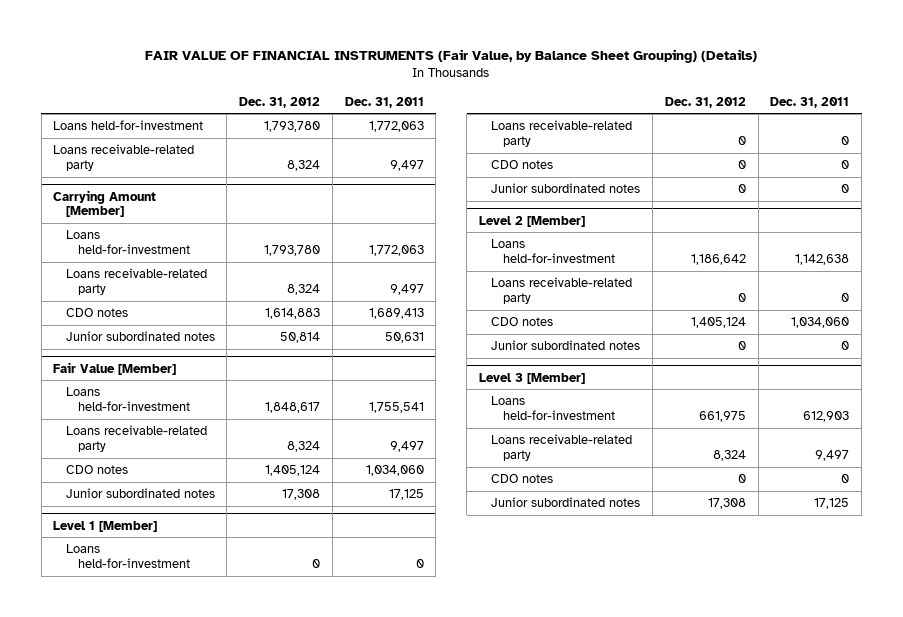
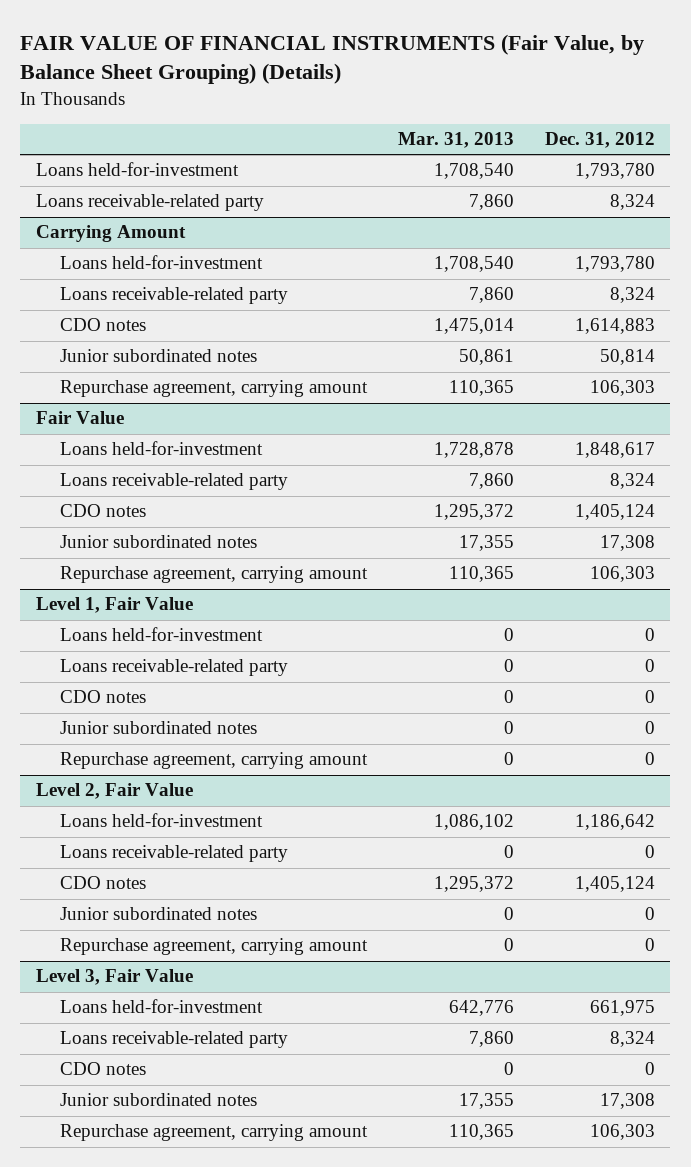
- | Dec. 31, 2012 | Dec. 31, 2011
+ | Mar. 31, 2013 | Dec. 31, 2012
- Carrying Amount [Member]
+ Carrying Amount
- Fair Value [Member]
+ Repurchase agreement, carrying amount | 110,365 | 106,303
+ Fair Value
- Level 1 [Member]
+ Repurchase agreement, carrying amount | 110,365 | 106,303
+ Level 1, Fair Value
- Level 2 [Member]
+ Repurchase agreement, carrying amount | 0 | 0
+ Level 2, Fair Value
- Level 3 [Member]
+ Repurchase agreement, carrying amount | 0 | 0
+ Level 3, Fair Value
+ Repurchase agreement, carrying amount | 110,365 | 106,303

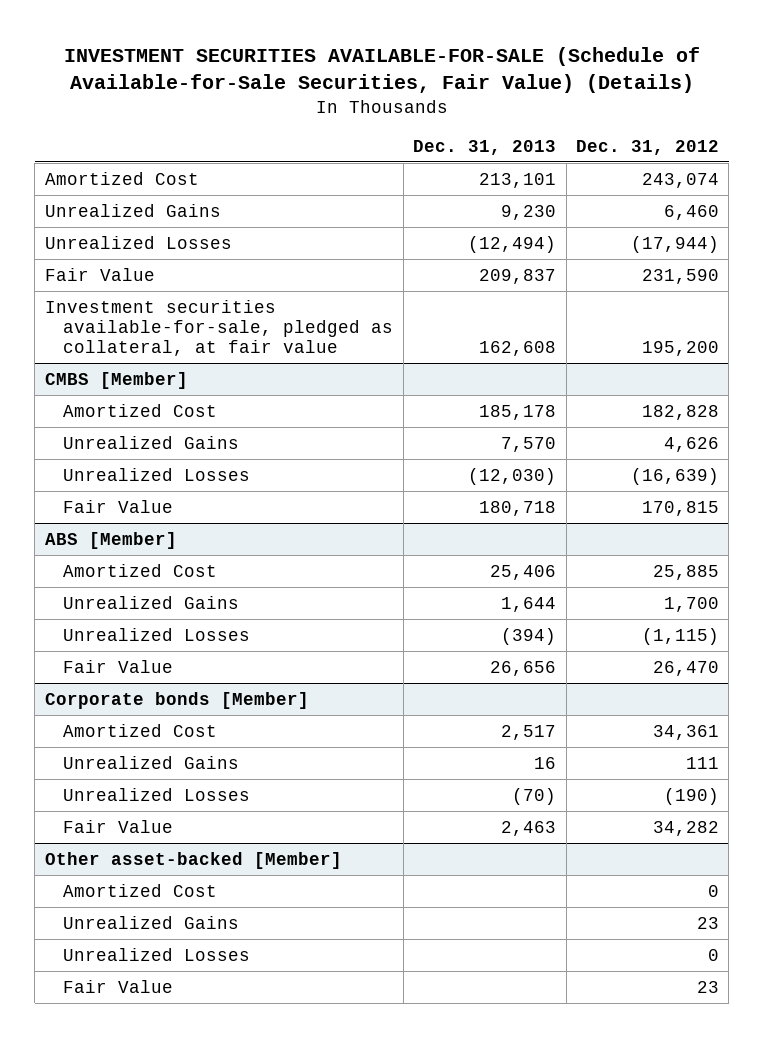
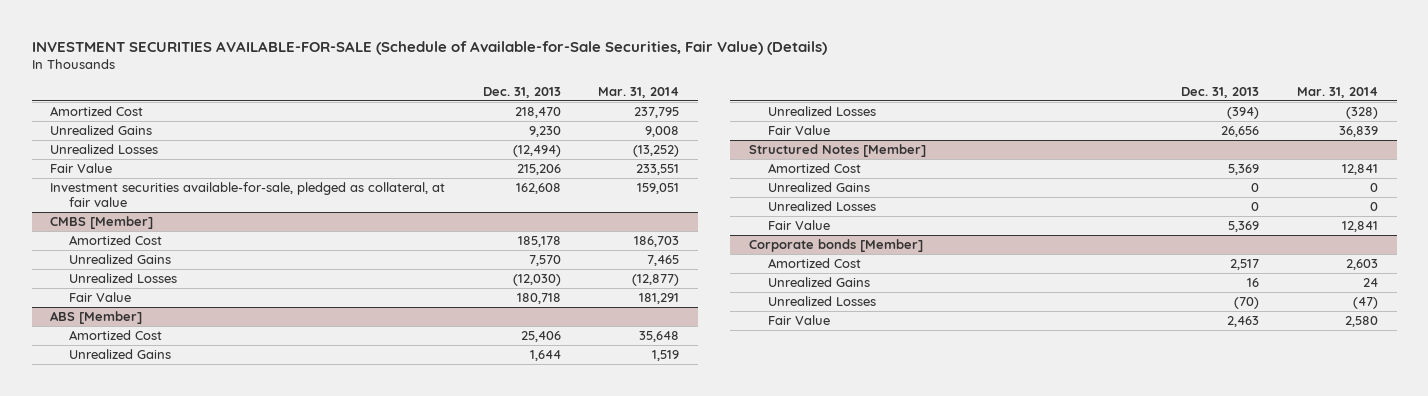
- | Dec. 31, 2013 | Dec. 31, 2012
+ | Dec. 31, 2013 | Mar. 31, 2014
- Amortized Cost | 213,101 | 243,074
+ Amortized Cost | 218,470 | 237,795
- Fair Value | 209,837 | 231,590
+ Fair Value | 215,206 | 233,551
+ Structured Notes [Member]
+ Amortized Cost | 5,369 | 12,841
+ Unrealized Gains | 0 | 0
+ Unrealized Losses | 0 | 0
+ Fair Value | 5,369 | 12,841
- Other asset-backed [Member]
- Amortized Cost | | 0
- Unrealized Gains | | 23
- Unrealized Losses | | 0
- Fair Value | | 23

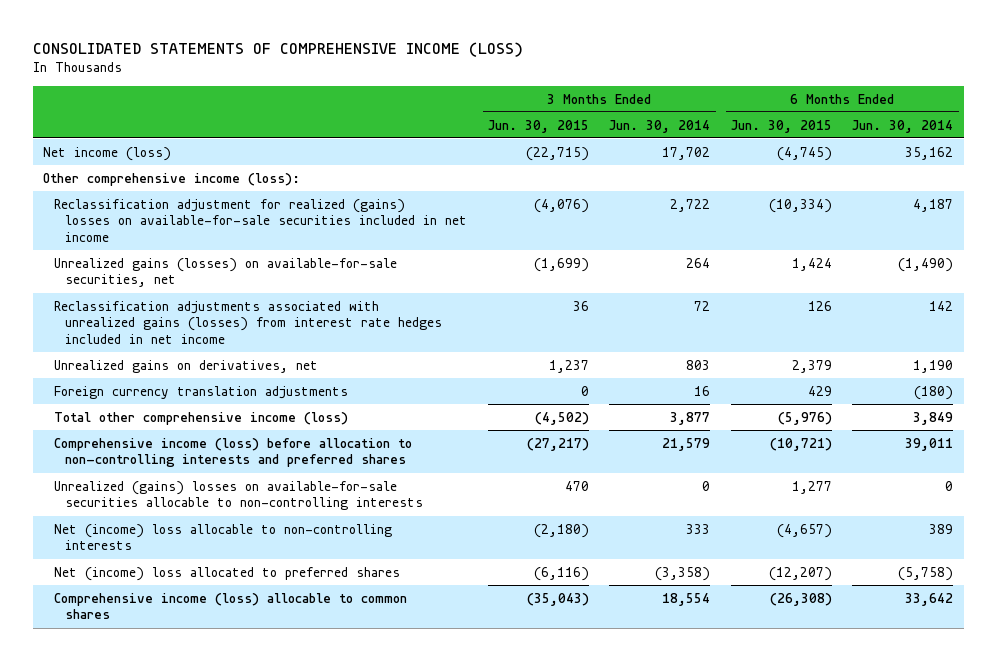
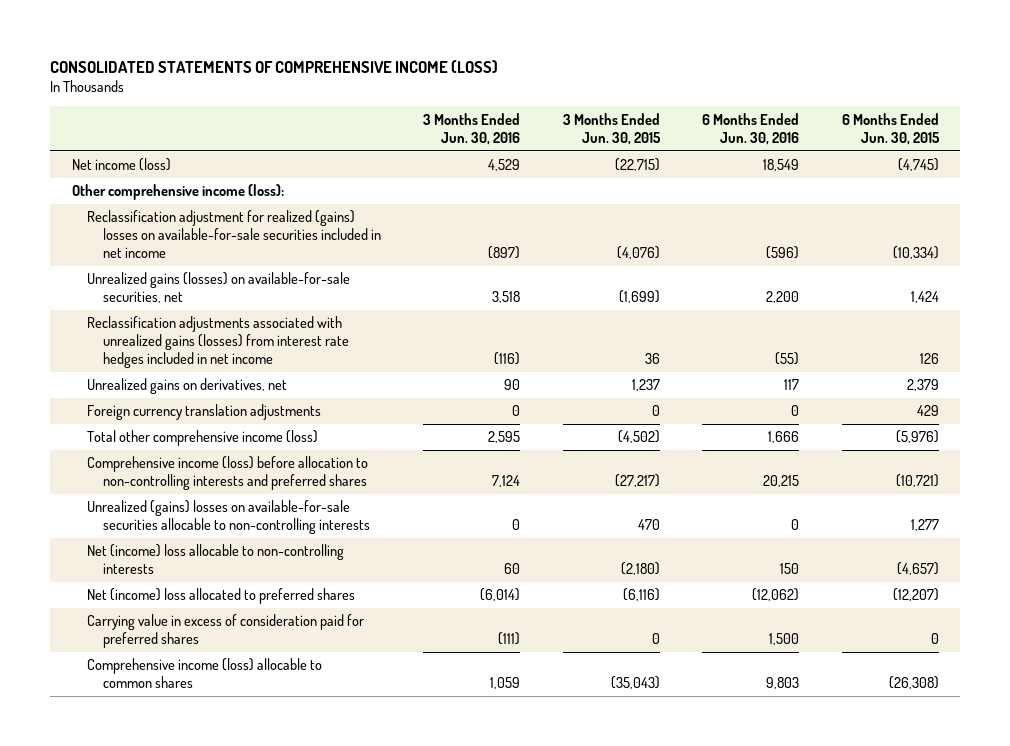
- | 3 Months Ended Jun. 30, 2015 | 3 Months Ended Jun. 30, 2014 | 6 Months Ended Jun. 30, 2015 | 6 Months Ended Jun. 30, 2014
+ | 3 Months Ended Jun. 30, 2016 | 3 Months Ended Jun. 30, 2015 | 6 Months Ended Jun. 30, 2016 | 6 Months Ended Jun. 30, 2015
+ Carrying value in excess of consideration paid for preferred shares | (111) | 0 | 1,500 | 0

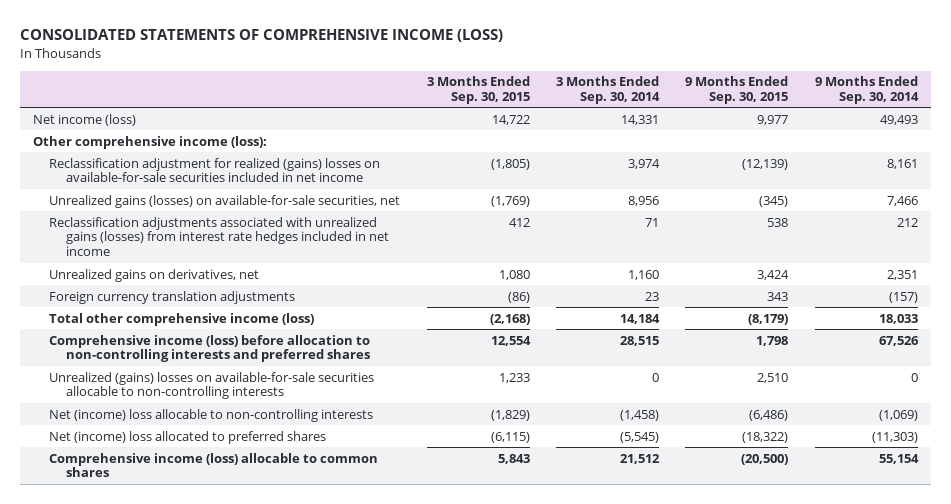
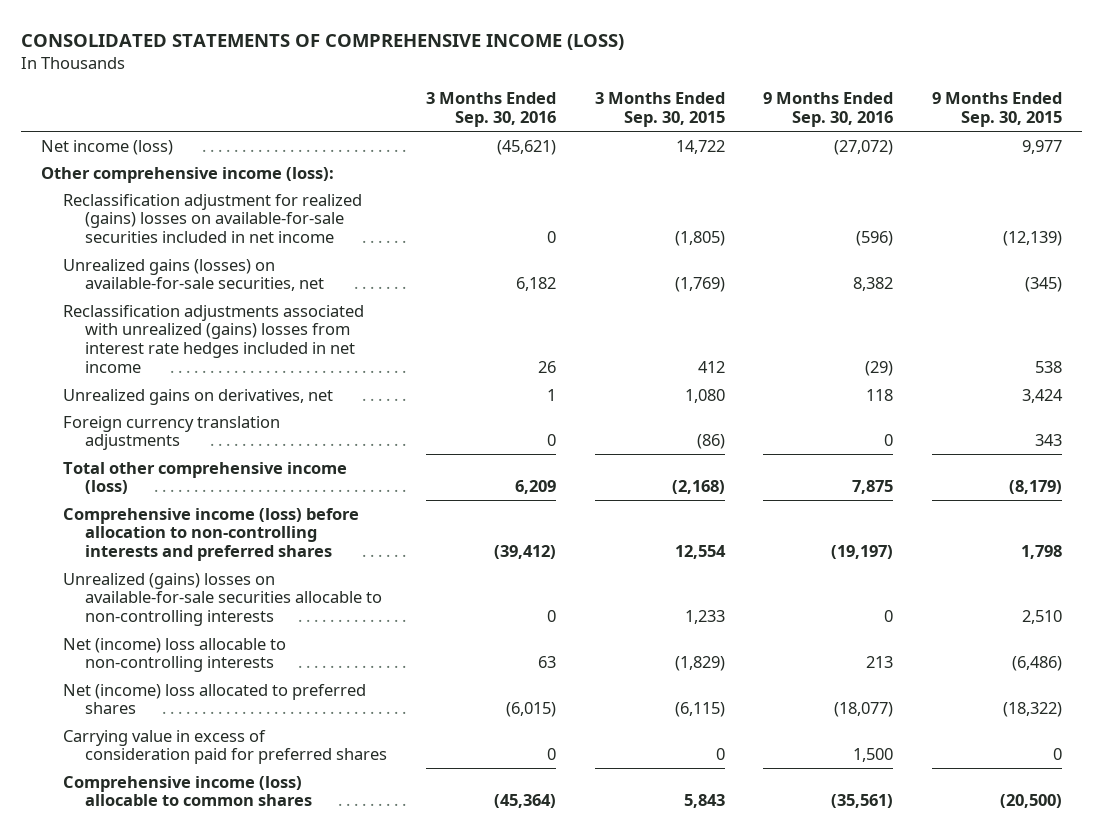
- | 3 Months Ended Sep. 30, 2015 | 3 Months Ended Sep. 30, 2014 | 9 Months Ended Sep. 30, 2015 | 9 Months Ended Sep. 30, 2014
+ | 3 Months Ended Sep. 30, 2016 | 3 Months Ended Sep. 30, 2015 | 9 Months Ended Sep. 30, 2016 | 9 Months Ended Sep. 30, 2015
- Reclassification adjustments associated with unrealized gains (losses) from interest rate hedges included in net income | 412 | 71 | 538 | 212
+ Reclassification adjustments associated with unrealized (gains) losses from interest rate hedges included in net income | 26 | 412 | (29) | 538
+ Carrying value in excess of consideration paid for preferred shares | 0 | 0 | 1,500 | 0

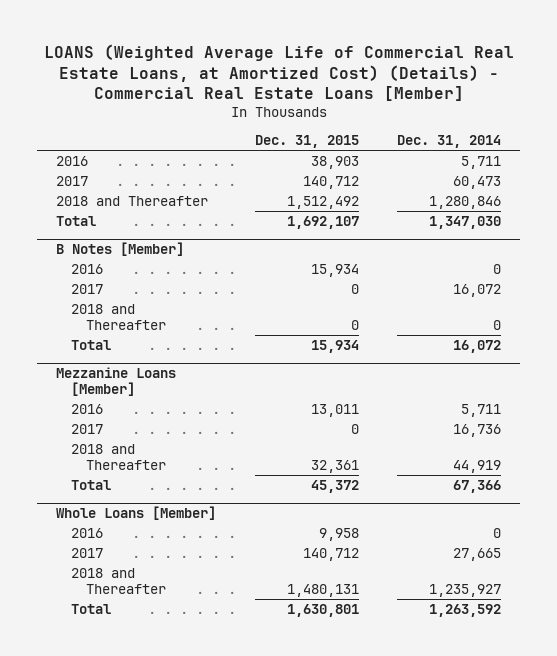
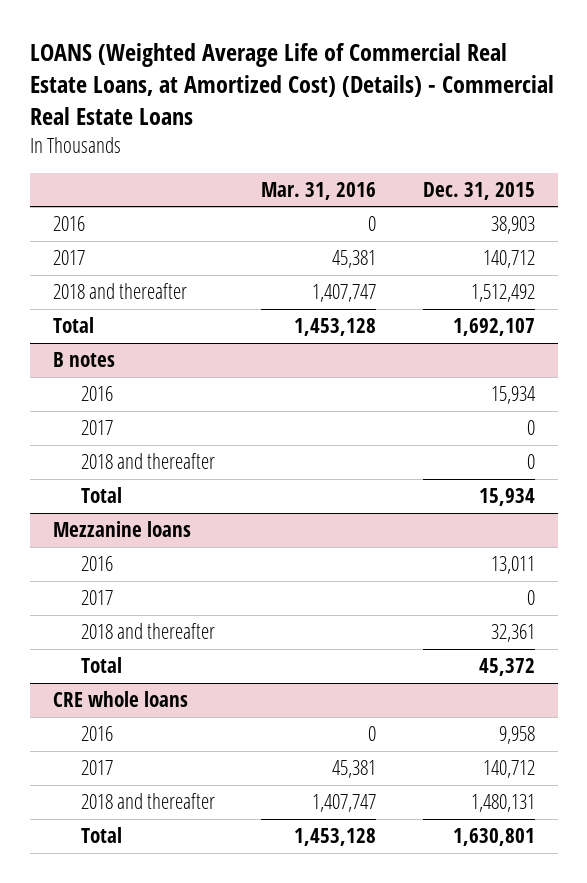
- LOANS (Weighted Average Life of Commercial Real Estate Loans, at Amortized Cost) (Details) - Commercial Real Estate Loans [Member]
+ LOANS (Weighted Average Life of Commercial Real Estate Loans, at Amortized Cost) (Details) - Commercial Real Estate Loans
- | Dec. 31, 2015 | Dec. 31, 2014
+ | Mar. 31, 2016 | Dec. 31, 2015
- 2018 and Thereafter | 1,512,492 | 1,280,846
+ 2018 and thereafter | 1,407,747 | 1,512,492
- B Notes [Member]
+ B notes
- 2018 and Thereafter | 0 | 0
+ 2018 and thereafter | | 0
- Mezzanine Loans [Member]
+ Mezzanine loans
- 2018 and Thereafter | 32,361 | 44,919
+ 2018 and thereafter | | 32,361
- Whole Loans [Member]
+ CRE whole loans
- 2018 and Thereafter | 1,480,131 | 1,235,927
+ 2018 and thereafter | 1,407,747 | 1,480,131

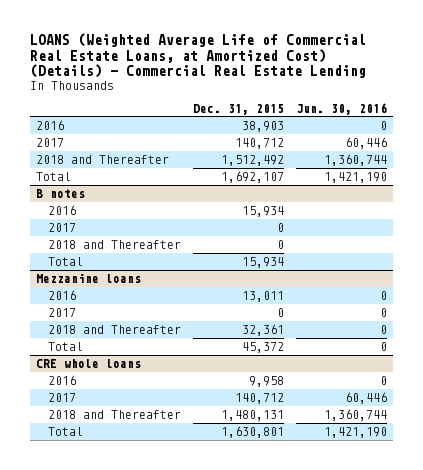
- LOANS (Weighted Average Life of Commercial Real Estate Loans, at Amortized Cost) (Details) - Commercial Real Estate Loans
+ LOANS (Weighted Average Life of Commercial Real Estate Loans, at Amortized Cost) (Details) - Commercial Real Estate Lending
- | Mar. 31, 2016 | Dec. 31, 2015
+ | Dec. 31, 2015 | Jun. 30, 2016
- 2018 and thereafter | 1,407,747 | 1,512,492
+ 2018 and Thereafter | 1,512,492 | 1,360,744
@ B notes
- 2018 and thereafter | | 0
+ 2018 and Thereafter | 0 |
@ Mezzanine loans
- 2018 and thereafter | | 32,361
+ 2018 and Thereafter | 32,361 | 0
@ CRE whole loans
- 2018 and thereafter | 1,407,747 | 1,480,131
+ 2018 and Thereafter | 1,480,131 | 1,360,744

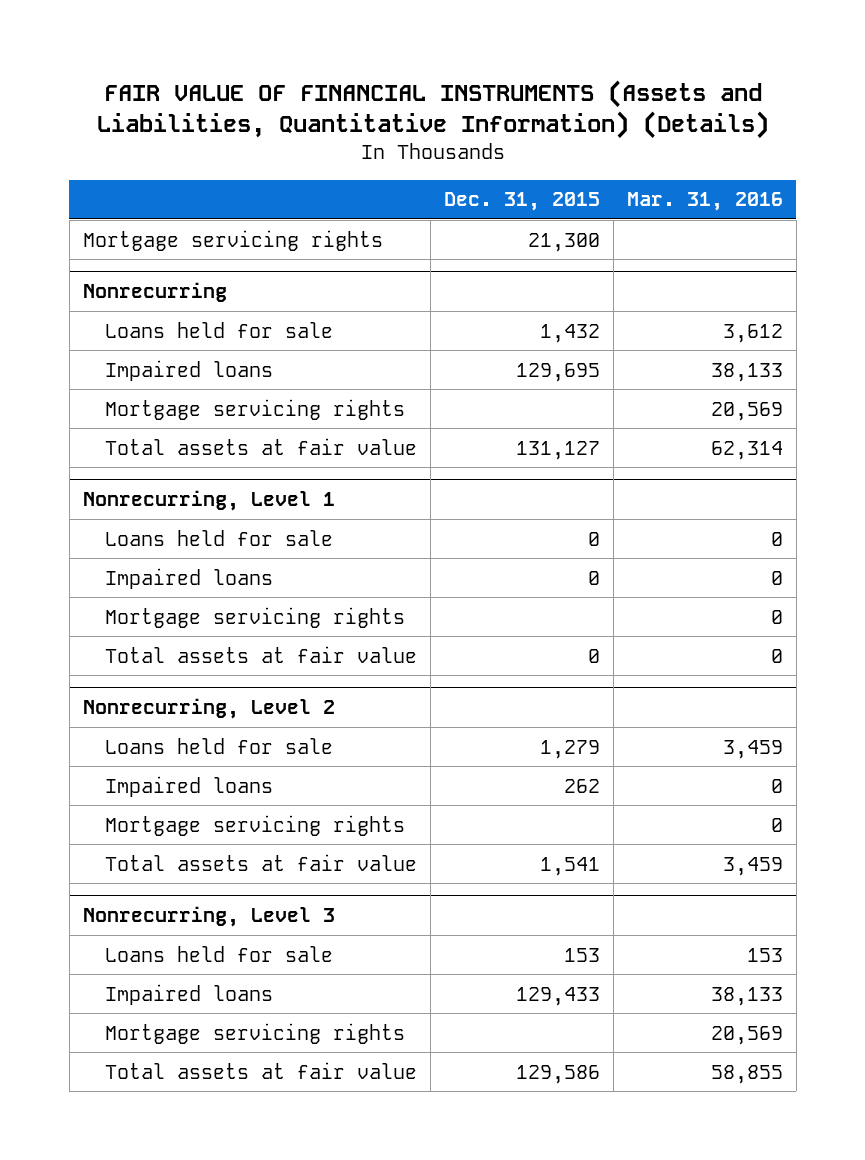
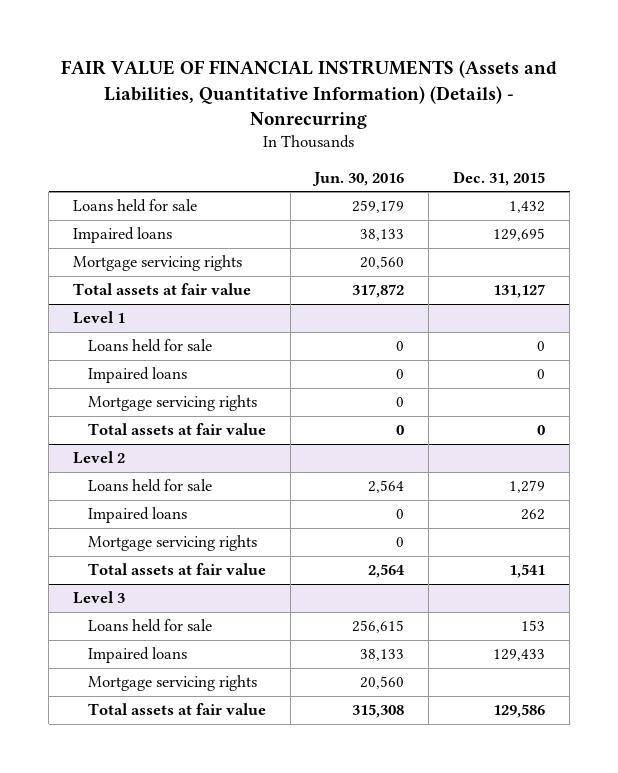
- FAIR VALUE OF FINANCIAL INSTRUMENTS (Assets and Liabilities, Quantitative Information) (Details)
+ FAIR VALUE OF FINANCIAL INSTRUMENTS (Assets and Liabilities, Quantitative Information) (Details) - Nonrecurring
- | Dec. 31, 2015 | Mar. 31, 2016
+ | Jun. 30, 2016 | Dec. 31, 2015
- Mortgage servicing rights | 21,300 |
- Nonrecurring
- Nonrecurring, Level 1
+ Level 1
- Nonrecurring, Level 2
+ Level 2
- Nonrecurring, Level 3
+ Level 3

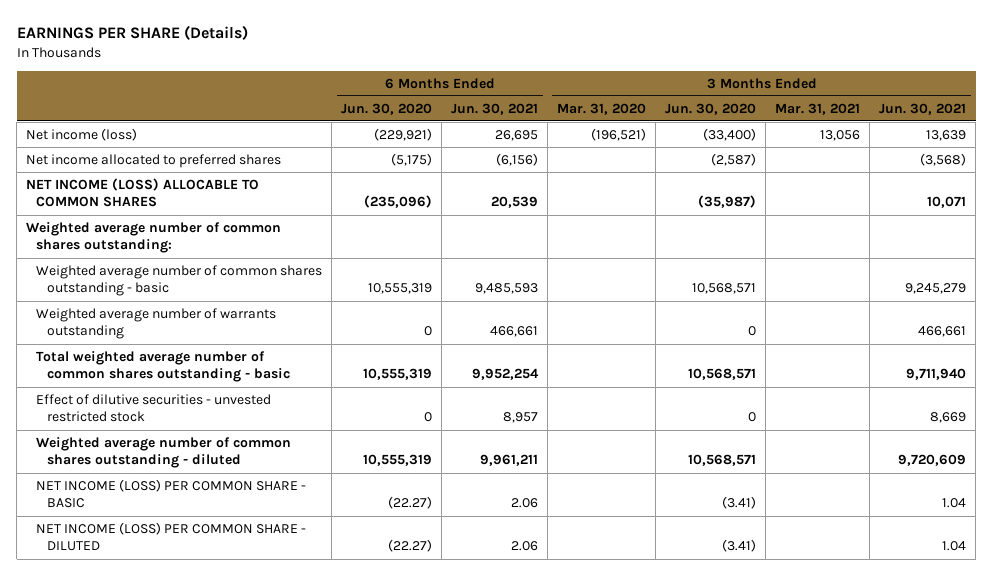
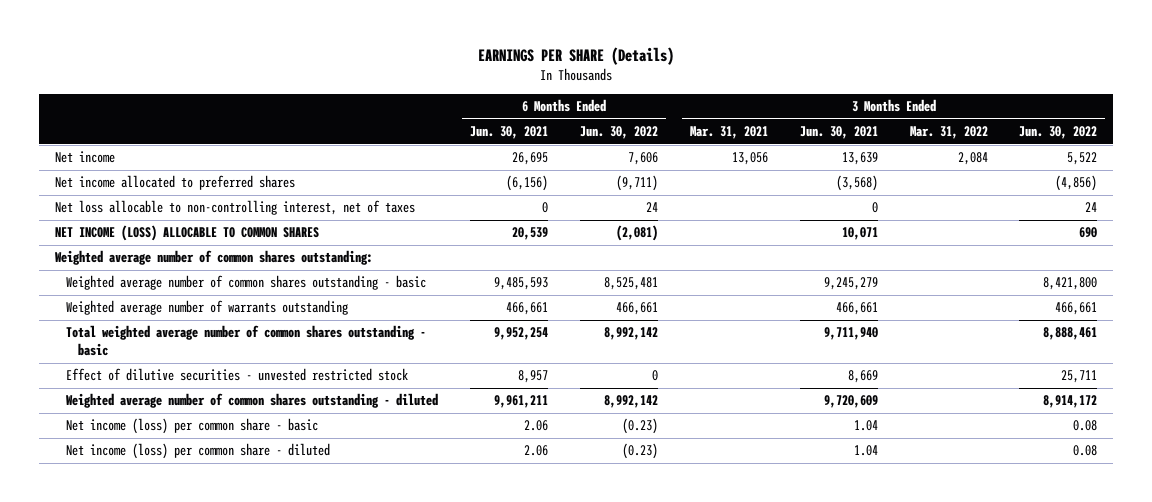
- | 6 Months Ended Jun. 30, 2020 | 6 Months Ended Jun. 30, 2021 | 3 Months Ended Mar. 31, 2020 | 3 Months Ended Jun. 30, 2020 | 3 Months Ended Mar. 31, 2021 | 3 Months Ended Jun. 30, 2021
+ | 6 Months Ended Jun. 30, 2021 | 6 Months Ended Jun. 30, 2022 | 3 Months Ended Mar. 31, 2021 | 3 Months Ended Jun. 30, 2021 | 3 Months Ended Mar. 31, 2022 | 3 Months Ended Jun. 30, 2022
- Net income (loss) | (229,921) | 26,695 | (196,521) | (33,400) | 13,056 | 13,639
+ Net income | 26,695 | 7,606 | 13,056 | 13,639 | 2,084 | 5,522
+ Net loss allocable to non-controlling interest, net of taxes | 0 | 24 | | 0 | | 24
- NET INCOME (LOSS) PER COMMON SHARE - BASIC | (22.27) | 2.06 | | (3.41) | | 1.04
- NET INCOME (LOSS) PER COMMON SHARE - DILUTED | (22.27) | 2.06 | | (3.41) | | 1.04
+ Net income (loss) per common share - basic | 2.06 | (0.23) | | 1.04 | | 0.08
+ Net income (loss) per common share - diluted | 2.06 | (0.23) | | 1.04 | | 0.08

